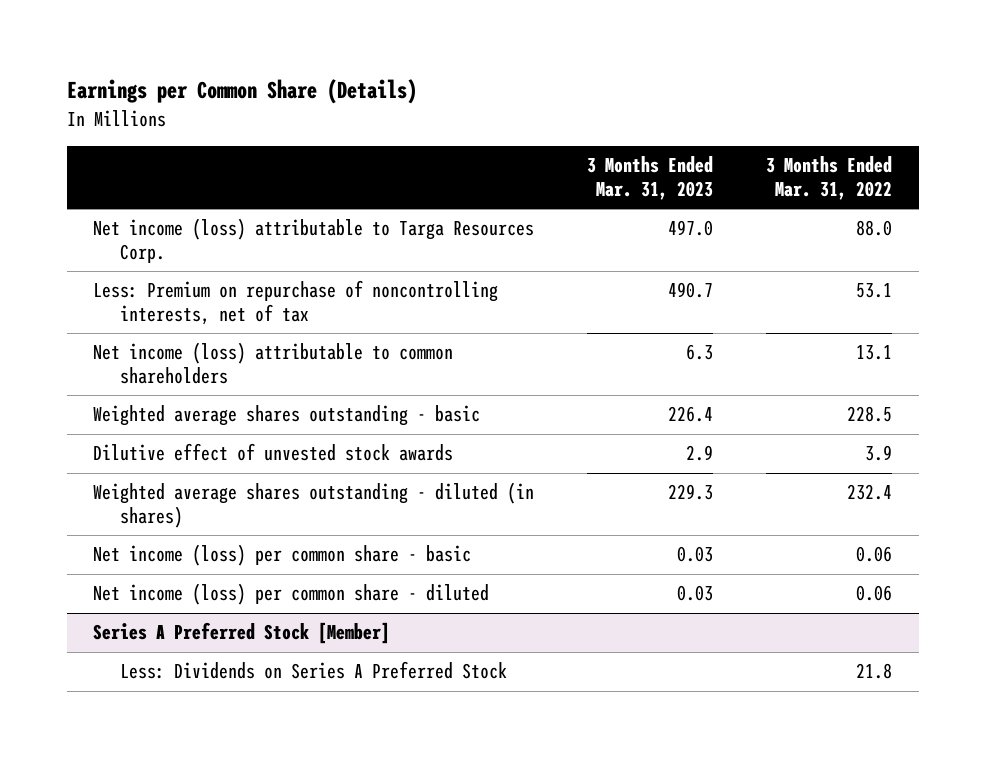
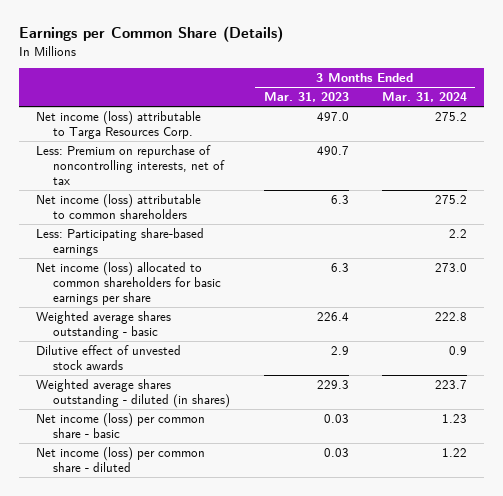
- | 3 Months Ended Mar. 31, 2023 | 3 Months Ended Mar. 31, 2022
+ | 3 Months Ended Mar. 31, 2023 | 3 Months Ended Mar. 31, 2024
+ Less: Participating share-based earnings | | 2.2
+ Net income (loss) allocated to common shareholders for basic earnings per share | 6.3 | 273.0
- Series A Preferred Stock [Member]
- Less: Dividends on Series A Preferred Stock | | 21.8

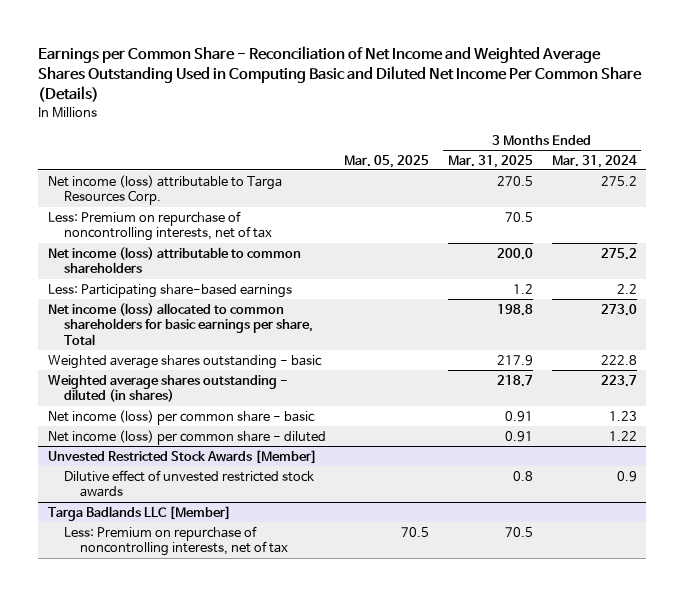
- Earnings per Common Share (Details)
+ Earnings per Common Share - Reconciliation of Net Income and Weighted Average Shares Outstanding Used in Computing Basic and Diluted Net Income Per Common Share (Details)
- | 3 Months Ended Mar. 31, 2023 | 3 Months Ended Mar. 31, 2024
+ | Mar. 05, 2025 | 3 Months Ended Mar. 31, 2025 | 3 Months Ended Mar. 31, 2024
- Net income (loss) allocated to common shareholders for basic earnings per share | 6.3 | 273.0
+ Net income (loss) allocated to common shareholders for basic earnings per share, Total | | 198.8 | 273.0
- Dilutive effect of unvested stock awards | 2.9 | 0.9
+ Unvested Restricted Stock Awards [Member]
+ Dilutive effect of unvested restricted stock awards | | 0.8 | 0.9
+ Targa Badlands LLC [Member]
+ Less: Premium on repurchase of noncontrolling interests, net of tax | 70.5 | 70.5 |

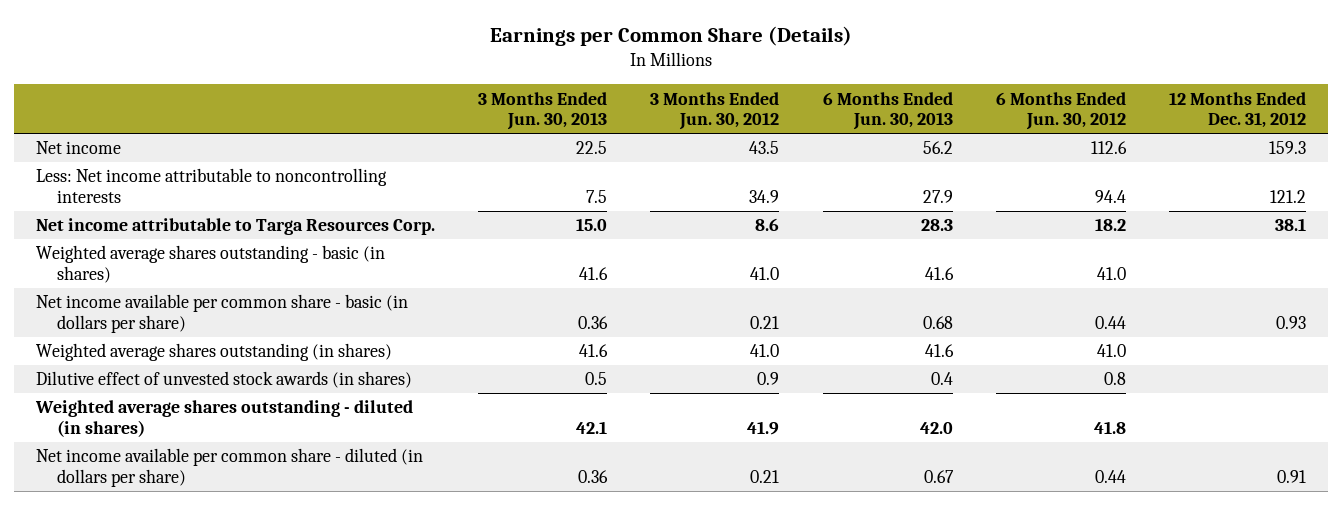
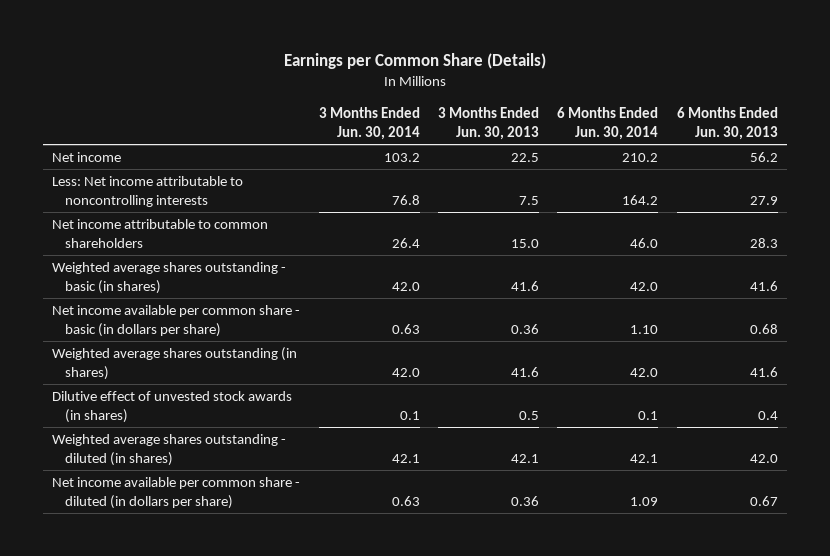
- | 3 Months Ended Jun. 30, 2013 | 3 Months Ended Jun. 30, 2012 | 6 Months Ended Jun. 30, 2013 | 6 Months Ended Jun. 30, 2012 | 12 Months Ended Dec. 31, 2012
+ | 3 Months Ended Jun. 30, 2014 | 3 Months Ended Jun. 30, 2013 | 6 Months Ended Jun. 30, 2014 | 6 Months Ended Jun. 30, 2013
- Net income attributable to Targa Resources Corp. | 15.0 | 8.6 | 28.3 | 18.2 | 38.1
+ Net income attributable to common shareholders | 26.4 | 15.0 | 46.0 | 28.3

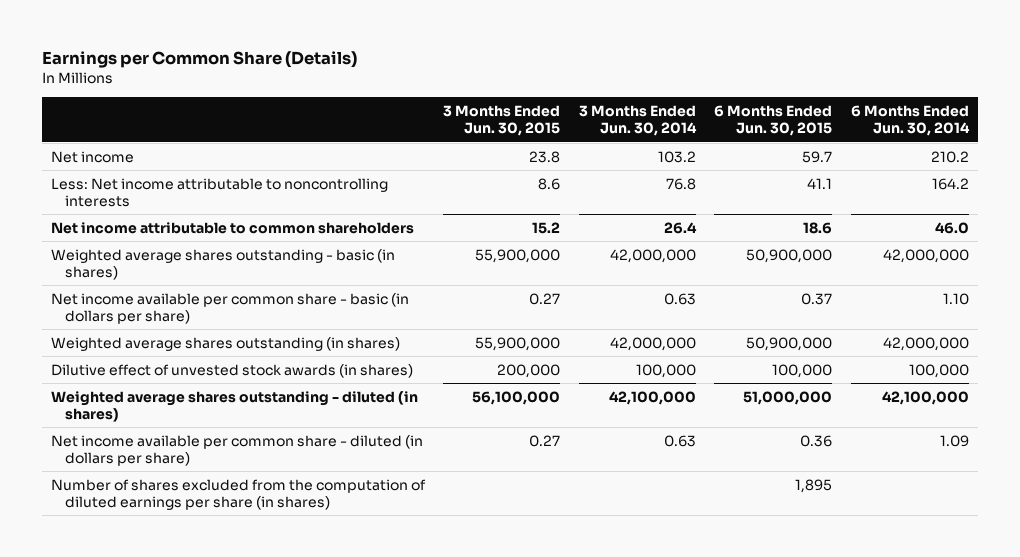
- | 3 Months Ended Jun. 30, 2014 | 3 Months Ended Jun. 30, 2013 | 6 Months Ended Jun. 30, 2014 | 6 Months Ended Jun. 30, 2013
+ | 3 Months Ended Jun. 30, 2015 | 3 Months Ended Jun. 30, 2014 | 6 Months Ended Jun. 30, 2015 | 6 Months Ended Jun. 30, 2014
- Weighted average shares outstanding - basic (in shares) | 42.0 | 41.6 | 42.0 | 41.6
+ Weighted average shares outstanding - basic (in shares) | 55,900,000 | 42,000,000 | 50,900,000 | 42,000,000
- Weighted average shares outstanding (in shares) | 42.0 | 41.6 | 42.0 | 41.6
- Dilutive effect of unvested stock awards (in shares) | 0.1 | 0.5 | 0.1 | 0.4
- Weighted average shares outstanding - diluted (in shares) | 42.1 | 42.1 | 42.1 | 42.0
+ Weighted average shares outstanding (in shares) | 55,900,000 | 42,000,000 | 50,900,000 | 42,000,000
+ Dilutive effect of unvested stock awards (in shares) | 200,000 | 100,000 | 100,000 | 100,000
+ Weighted average shares outstanding - diluted (in shares) | 56,100,000 | 42,100,000 | 51,000,000 | 42,100,000
+ Number of shares excluded from the computation of diluted earnings per share (in shares) | | | 1,895 |

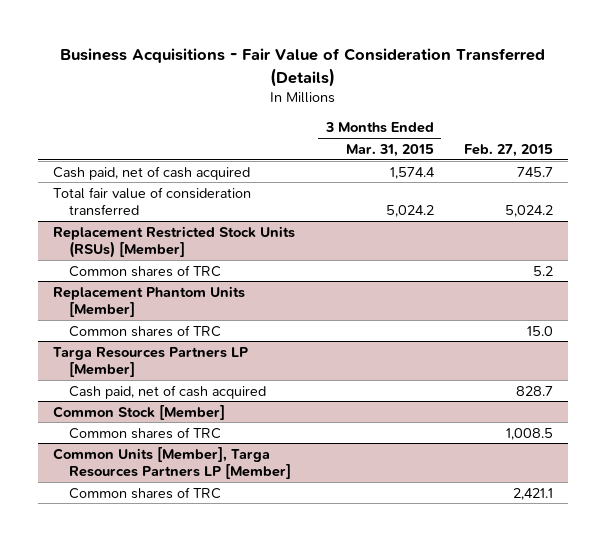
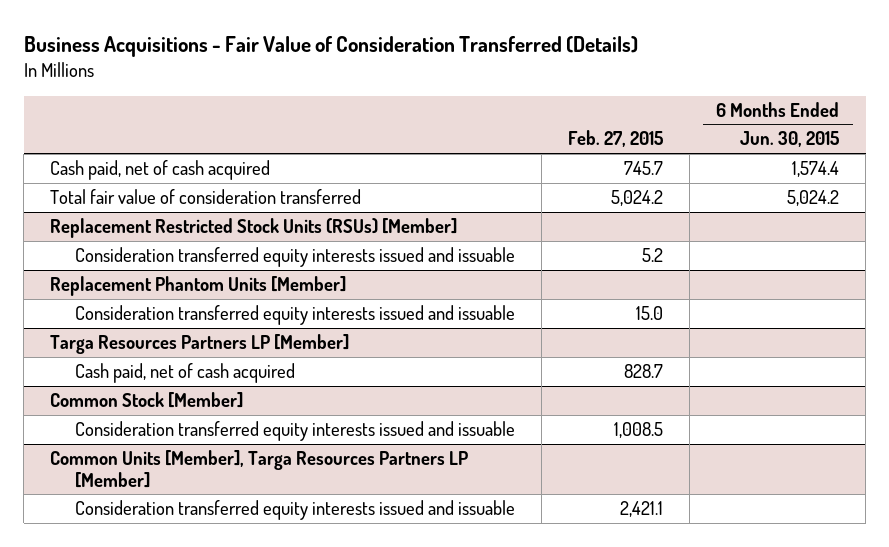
- | 3 Months Ended Mar. 31, 2015 | Feb. 27, 2015
+ | Feb. 27, 2015 | 6 Months Ended Jun. 30, 2015
@ Replacement Restricted Stock Units (RSUs) [Member]
- Common shares of TRC | | 5.2
+ Consideration transferred equity interests issued and issuable | 5.2 |
@ Replacement Phantom Units [Member]
- Common shares of TRC | | 15.0
+ Consideration transferred equity interests issued and issuable | 15.0 |
@ Common Stock [Member]
- Common shares of TRC | | 1,008.5
+ Consideration transferred equity interests issued and issuable | 1,008.5 |
@ Common Units [Member], Targa Resources Partners LP [Member]
- Common shares of TRC | | 2,421.1
+ Consideration transferred equity interests issued and issuable | 2,421.1 |

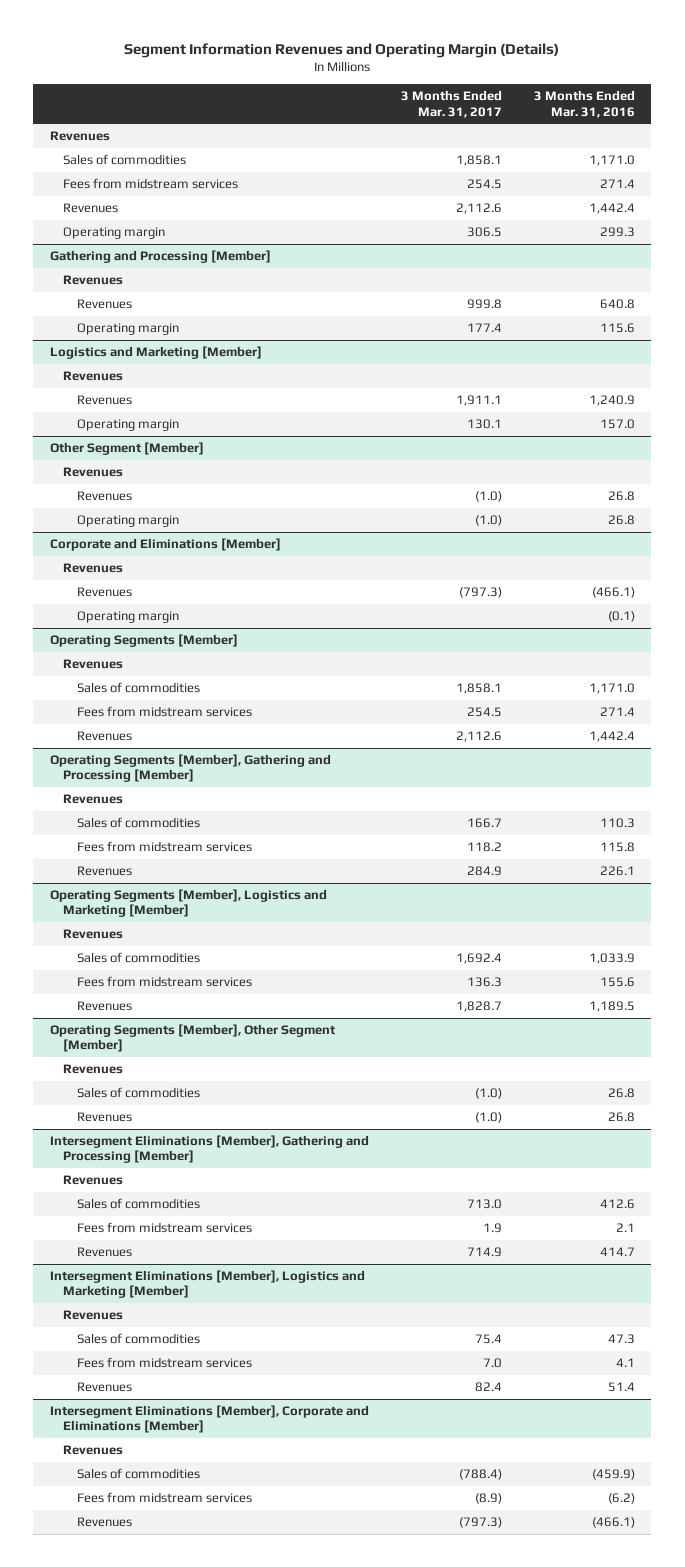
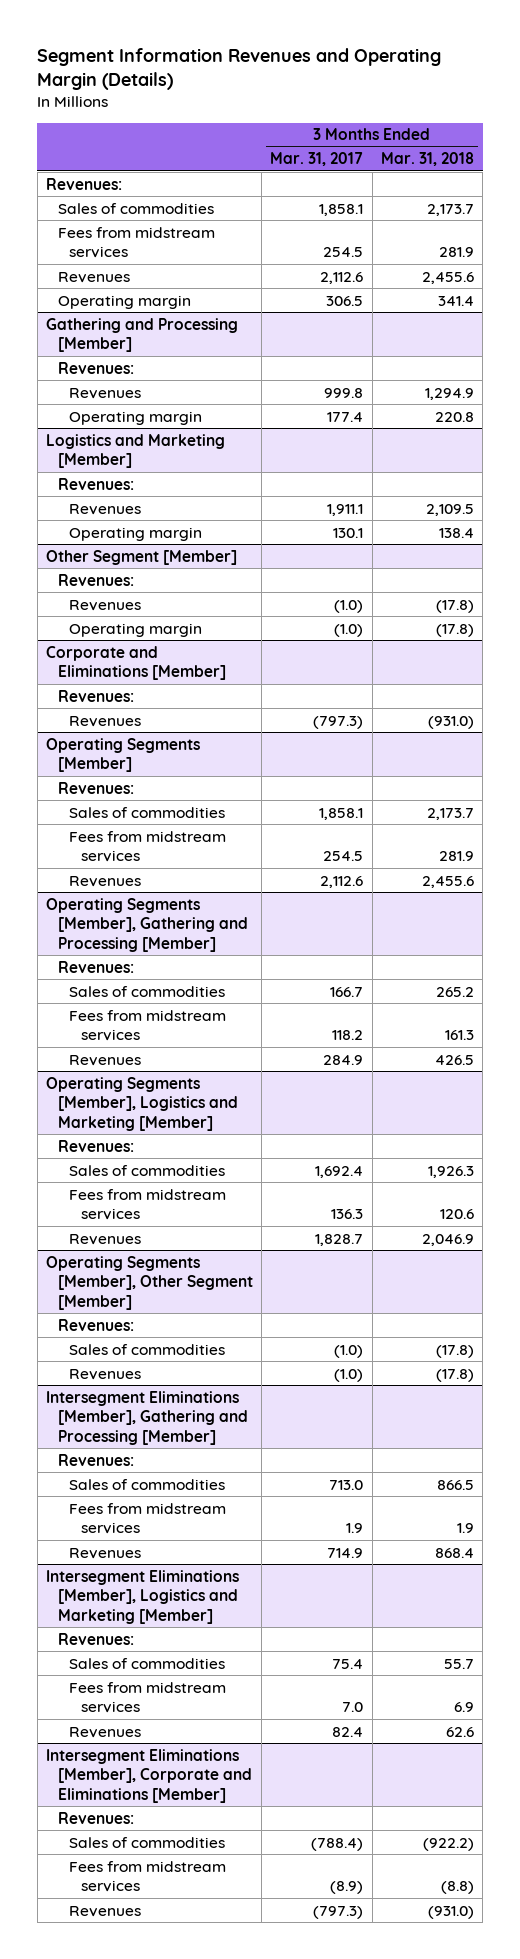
- | 3 Months Ended Mar. 31, 2017 | 3 Months Ended Mar. 31, 2016
+ | 3 Months Ended Mar. 31, 2017 | 3 Months Ended Mar. 31, 2018
- Revenues
+ Revenues:
@ Gathering and Processing [Member]
- Revenues
+ Revenues:
@ Logistics and Marketing [Member]
- Revenues
+ Revenues:
@ Other Segment [Member]
- Revenues
+ Revenues:
@ Corporate and Eliminations [Member]
- Revenues
+ Revenues:
- Operating margin | | (0.1)
@ Operating Segments [Member]
- Revenues
+ Revenues:
@ Operating Segments [Member], Gathering and Processing [Member]
- Revenues
+ Revenues:
@ Operating Segments [Member], Logistics and Marketing [Member]
- Revenues
+ Revenues:
@ Operating Segments [Member], Other Segment [Member]
- Revenues
+ Revenues:
@ Intersegment Eliminations [Member], Gathering and Processing [Member]
- Revenues
+ Revenues:
@ Intersegment Eliminations [Member], Logistics and Marketing [Member]
- Revenues
+ Revenues:
@ Intersegment Eliminations [Member], Corporate and Eliminations [Member]
- Revenues
+ Revenues:

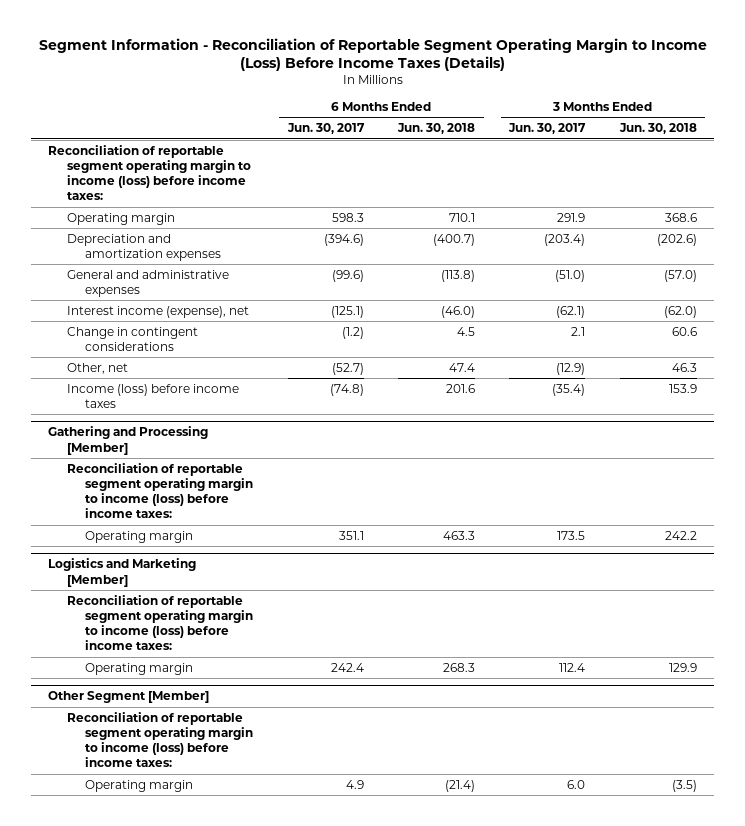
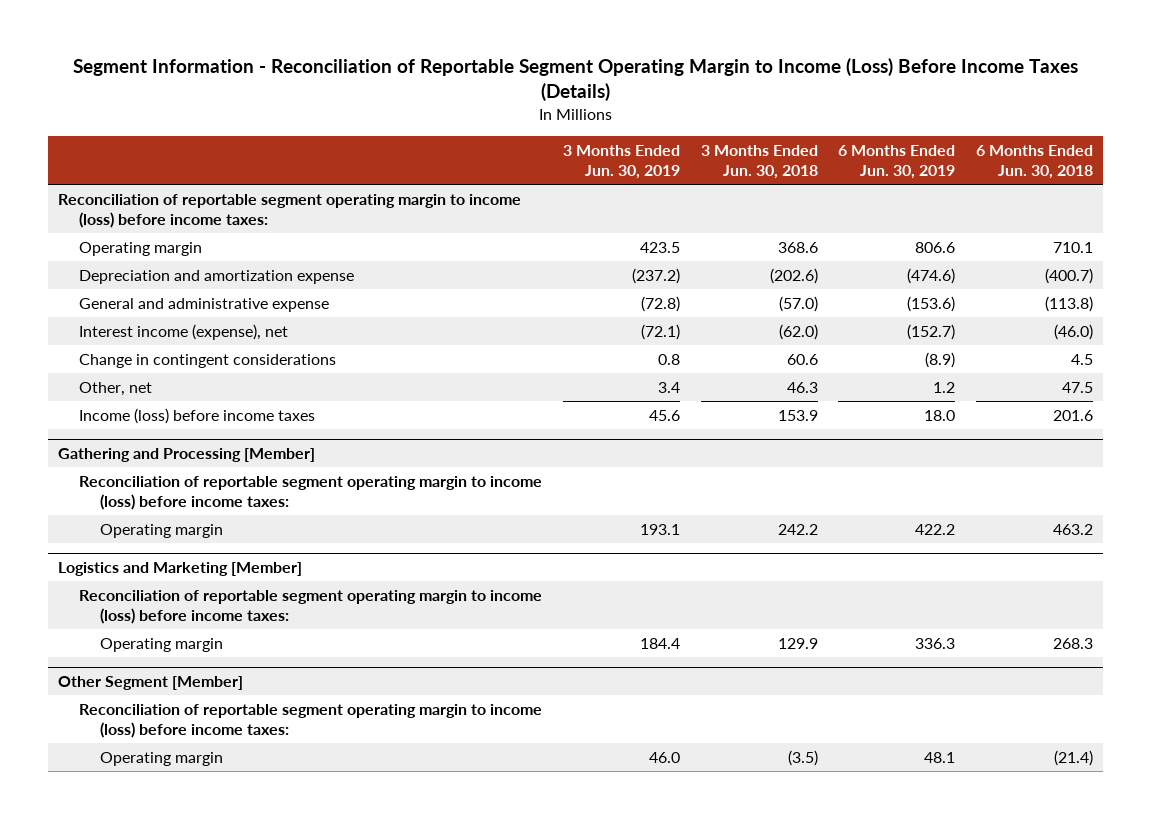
- | 6 Months Ended Jun. 30, 2017 | 6 Months Ended Jun. 30, 2018 | 3 Months Ended Jun. 30, 2017 | 3 Months Ended Jun. 30, 2018
+ | 3 Months Ended Jun. 30, 2019 | 3 Months Ended Jun. 30, 2018 | 6 Months Ended Jun. 30, 2019 | 6 Months Ended Jun. 30, 2018
- Depreciation and amortization expenses | (394.6) | (400.7) | (203.4) | (202.6)
- General and administrative expenses | (99.6) | (113.8) | (51.0) | (57.0)
+ Depreciation and amortization expense | (237.2) | (202.6) | (474.6) | (400.7)
+ General and administrative expense | (72.8) | (57.0) | (153.6) | (113.8)
- Other, net | (52.7) | 47.4 | (12.9) | 46.3
+ Other, net | 3.4 | 46.3 | 1.2 | 47.5
@ Gathering and Processing [Member]
- Operating margin | 351.1 | 463.3 | 173.5 | 242.2
+ Operating margin | 193.1 | 242.2 | 422.2 | 463.2

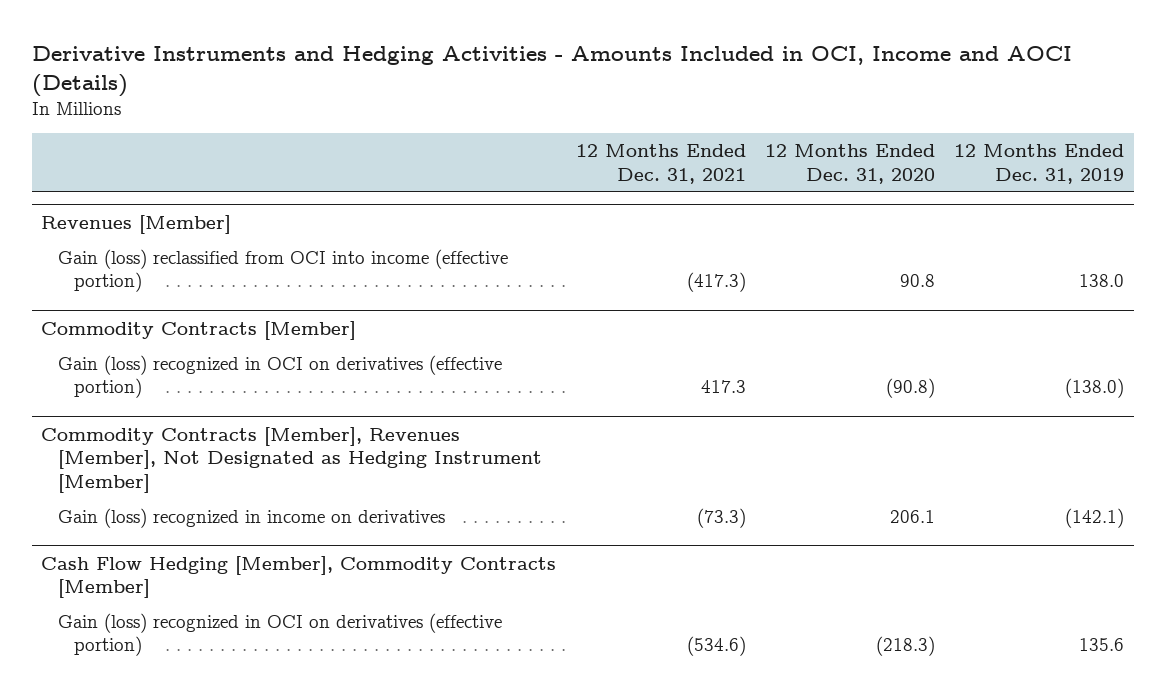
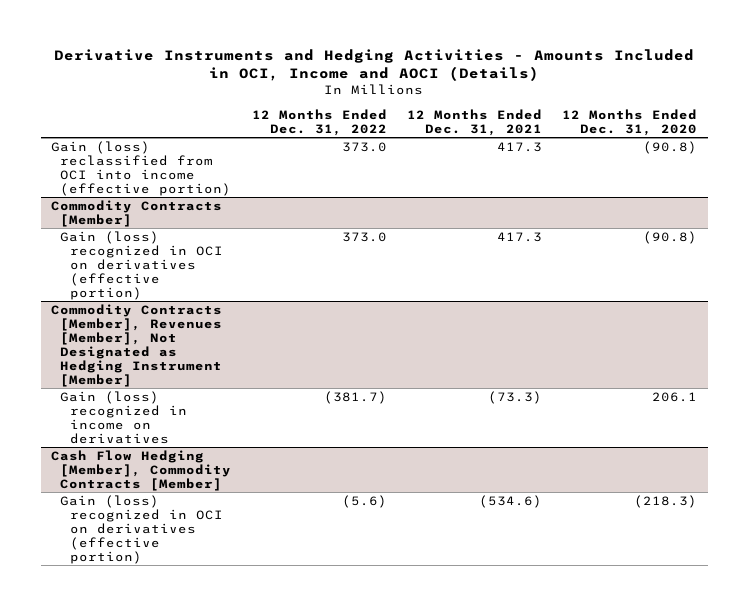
- | 12 Months Ended Dec. 31, 2021 | 12 Months Ended Dec. 31, 2020 | 12 Months Ended Dec. 31, 2019
+ | 12 Months Ended Dec. 31, 2022 | 12 Months Ended Dec. 31, 2021 | 12 Months Ended Dec. 31, 2020
- Revenues [Member]
- Gain (loss) reclassified from OCI into income (effective portion) | (417.3) | 90.8 | 138.0
+ Gain (loss) reclassified from OCI into income (effective portion) | 373.0 | 417.3 | (90.8)

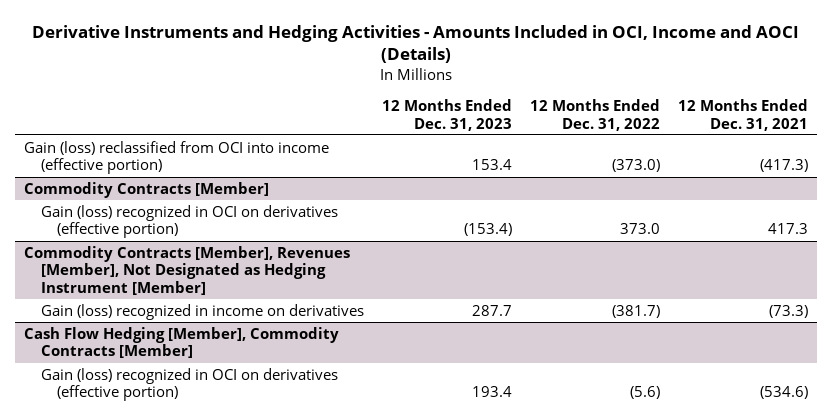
- | 12 Months Ended Dec. 31, 2022 | 12 Months Ended Dec. 31, 2021 | 12 Months Ended Dec. 31, 2020
+ | 12 Months Ended Dec. 31, 2023 | 12 Months Ended Dec. 31, 2022 | 12 Months Ended Dec. 31, 2021
- Gain (loss) reclassified from OCI into income (effective portion) | 373.0 | 417.3 | (90.8)
+ Gain (loss) reclassified from OCI into income (effective portion) | 153.4 | (373.0) | (417.3)

